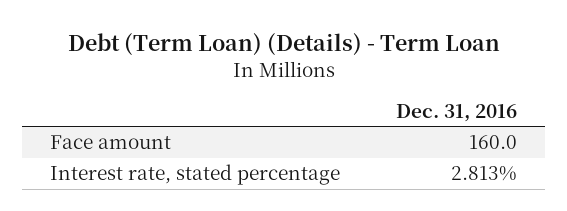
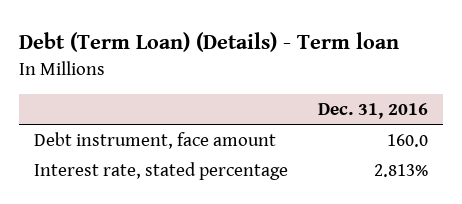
- Debt (Term Loan) (Details) - Term Loan
+ Debt (Term Loan) (Details) - Term loan
- Face amount | 160.0
+ Debt instrument, face amount | 160.0

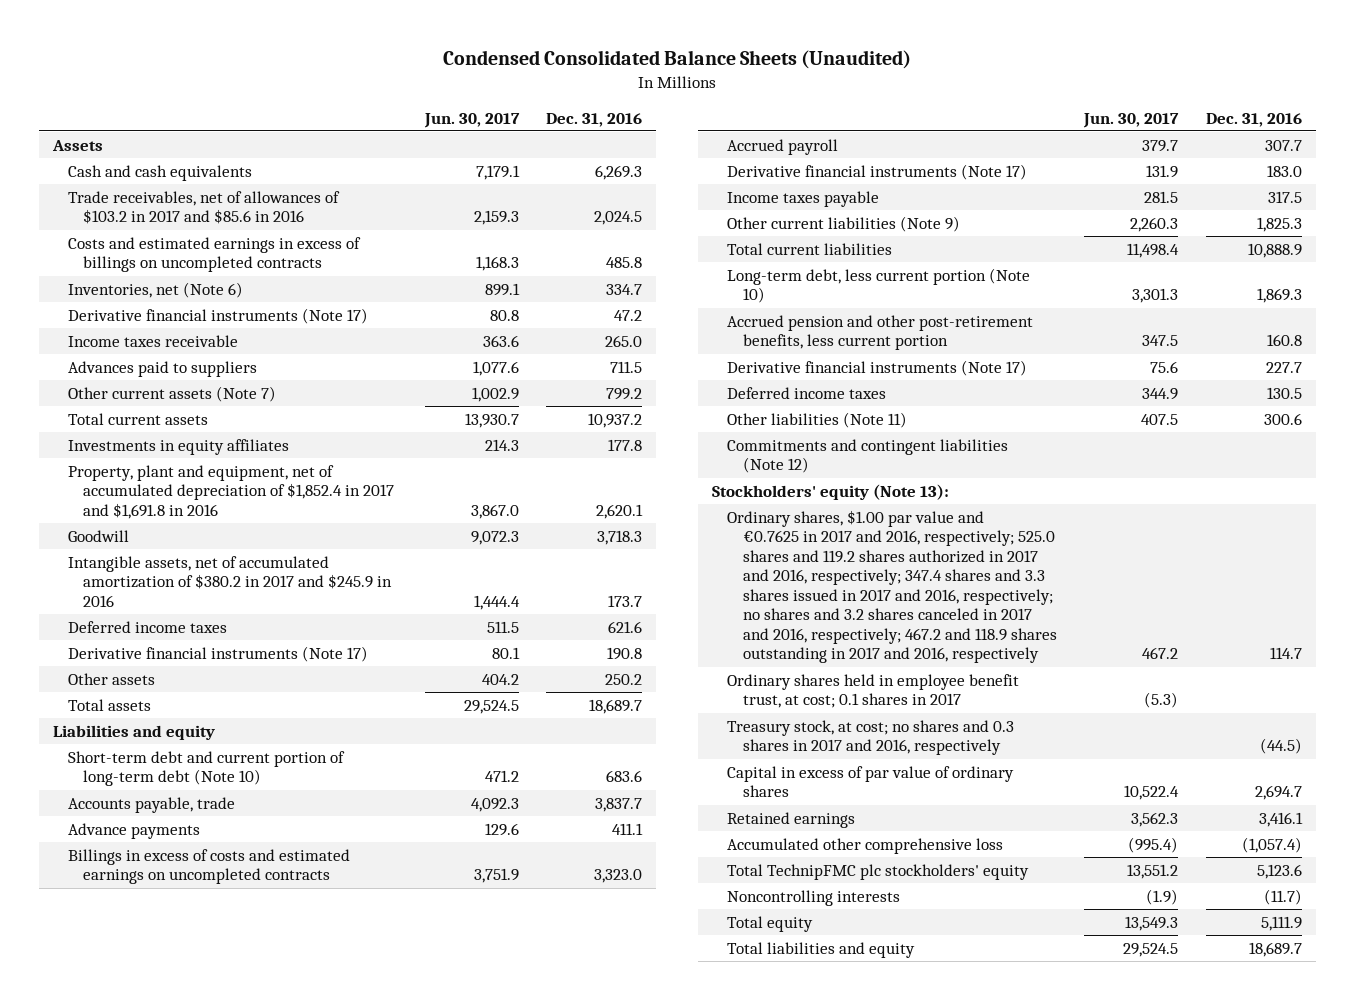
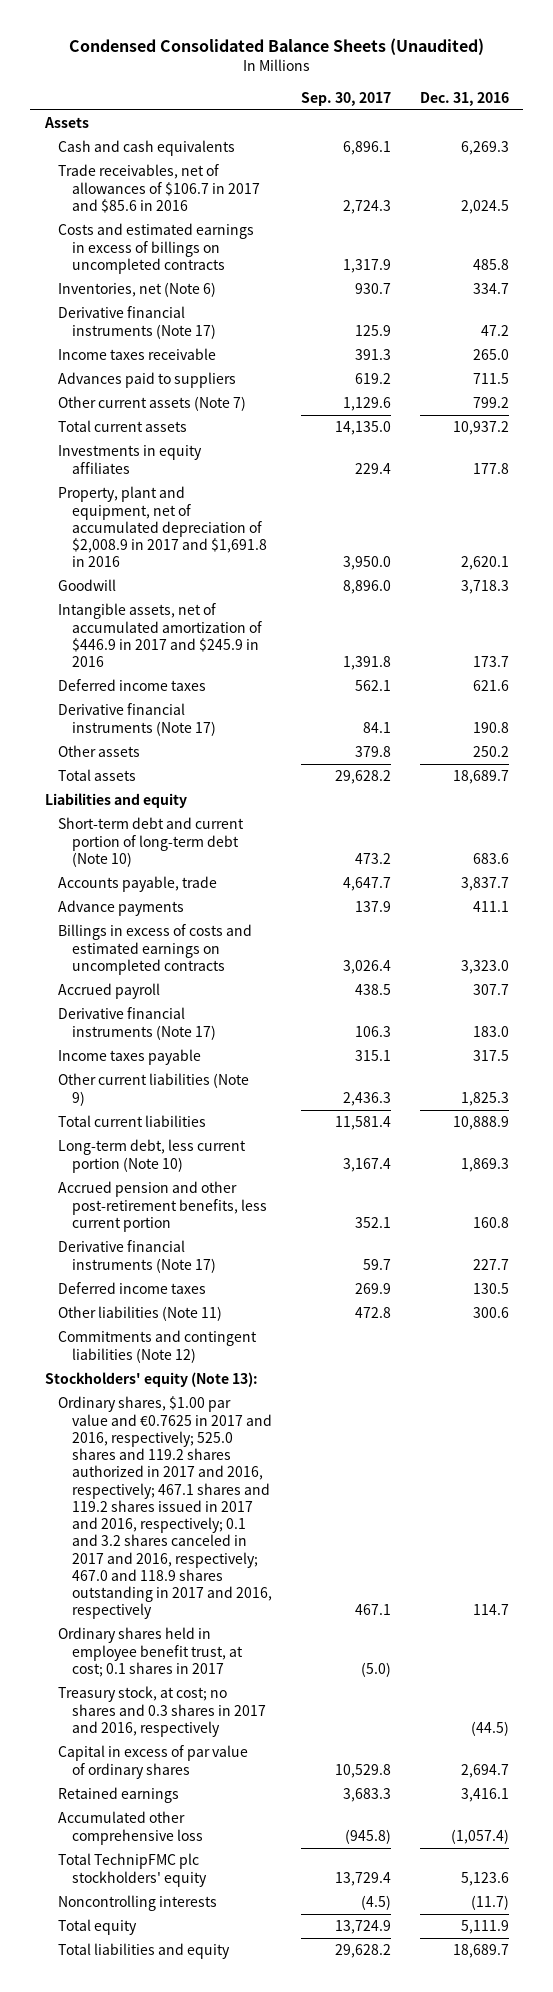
- | Jun. 30, 2017 | Dec. 31, 2016
+ | Sep. 30, 2017 | Dec. 31, 2016
- Trade receivables, net of allowances of $103.2 in 2017 and $85.6 in 2016 | 2,159.3 | 2,024.5
+ Trade receivables, net of allowances of $106.7 in 2017 and $85.6 in 2016 | 2,724.3 | 2,024.5
- Property, plant and equipment, net of accumulated depreciation of $1,852.4 in 2017 and $1,691.8 in 2016 | 3,867.0 | 2,620.1
+ Property, plant and equipment, net of accumulated depreciation of $2,008.9 in 2017 and $1,691.8 in 2016 | 3,950.0 | 2,620.1
- Intangible assets, net of accumulated amortization of $380.2 in 2017 and $245.9 in 2016 | 1,444.4 | 173.7
+ Intangible assets, net of accumulated amortization of $446.9 in 2017 and $245.9 in 2016 | 1,391.8 | 173.7
- Ordinary shares, $1.00 par value and €0.7625 in 2017 and 2016, respectively; 525.0 shares and 119.2 shares authorized in 2017 and 2016, respectively; 347.4 shares and 3.3 shares issued in 2017 and 2016, respectively; no shares and 3.2 shares canceled in 2017 and 2016, respectively; 467.2 and 118.9 shares outstanding in 2017 and 2016, respectively | 467.2 | 114.7
+ Ordinary shares, $1.00 par value and €0.7625 in 2017 and 2016, respectively; 525.0 shares and 119.2 shares authorized in 2017 and 2016, respectively; 467.1 shares and 119.2 shares issued in 2017 and 2016, respectively; 0.1 and 3.2 shares canceled in 2017 and 2016, respectively; 467.0 and 118.9 shares outstanding in 2017 and 2016, respectively | 467.1 | 114.7

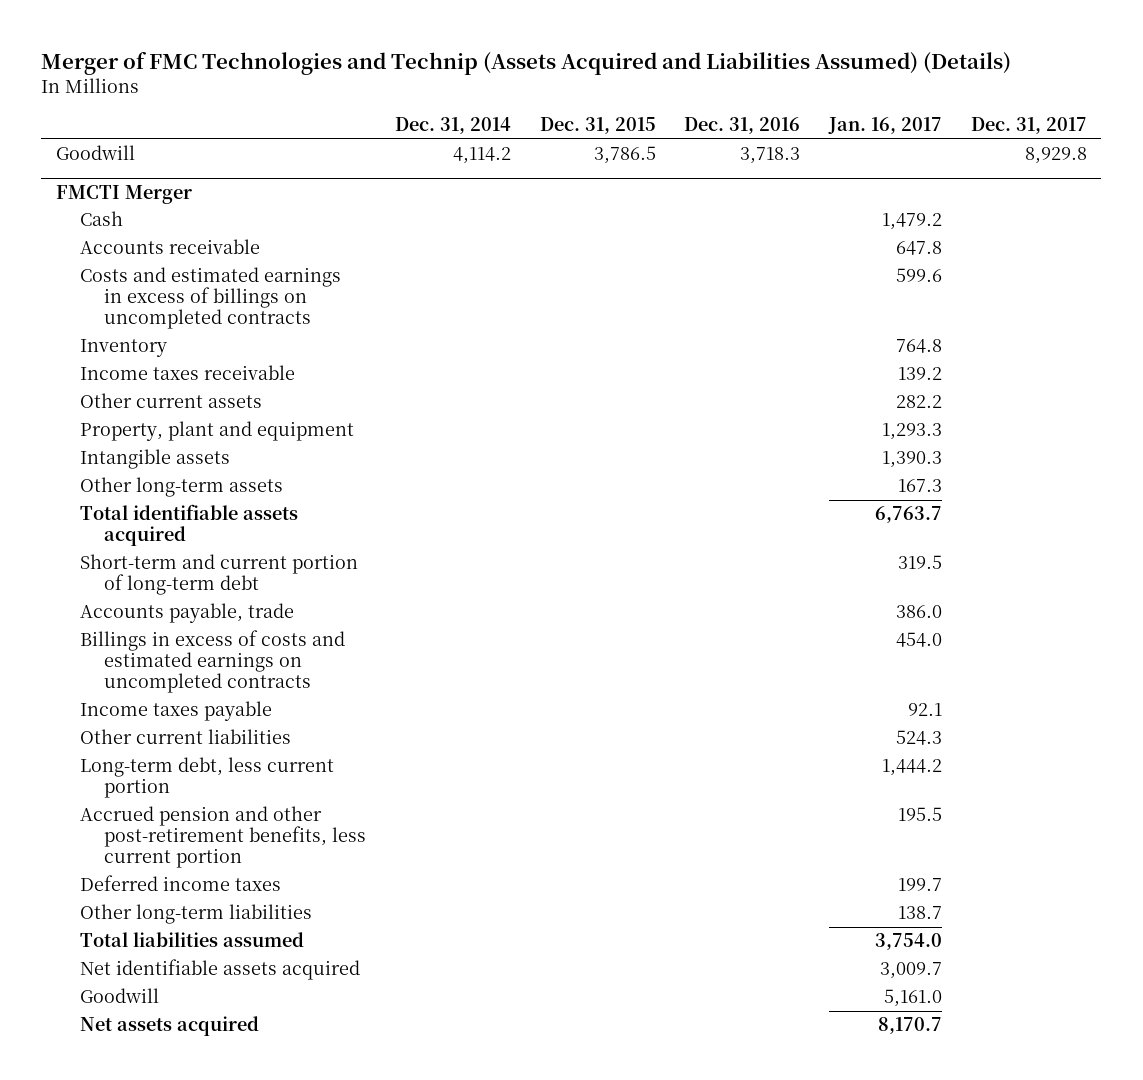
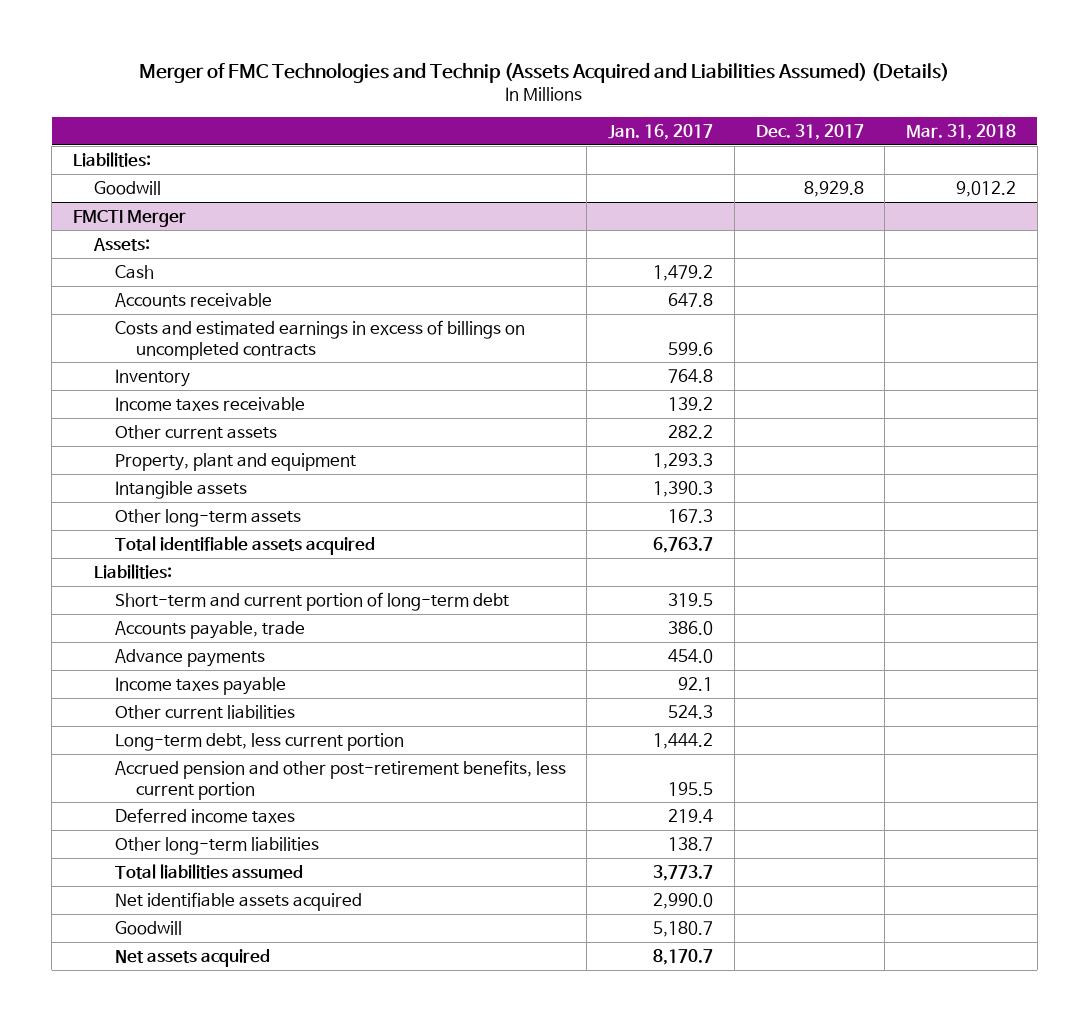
- | Dec. 31, 2014 | Dec. 31, 2015 | Dec. 31, 2016 | Jan. 16, 2017 | Dec. 31, 2017
+ | Jan. 16, 2017 | Dec. 31, 2017 | Mar. 31, 2018
+ Liabilities:
@ FMCTI Merger
+ Assets:
+ Liabilities:
- Billings in excess of costs and estimated earnings on uncompleted contracts | | | | 454.0 |
+ Advance payments | 454.0 | |
- Deferred income taxes | | | | 199.7 |
+ Deferred income taxes | 219.4 | |
- Total liabilities assumed | | | | 3,754.0 |
- Net identifiable assets acquired | | | | 3,009.7 |
- Goodwill | | | | 5,161.0 |
+ Total liabilities assumed | 3,773.7 | |
+ Net identifiable assets acquired | 2,990.0 | |
+ Goodwill | 5,180.7 | |

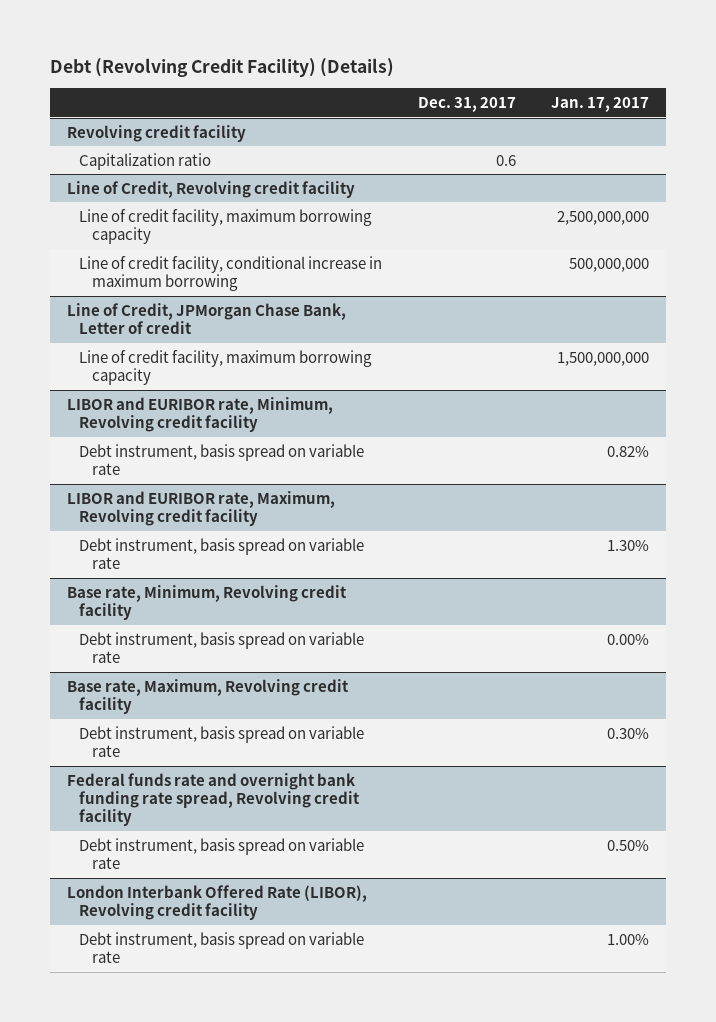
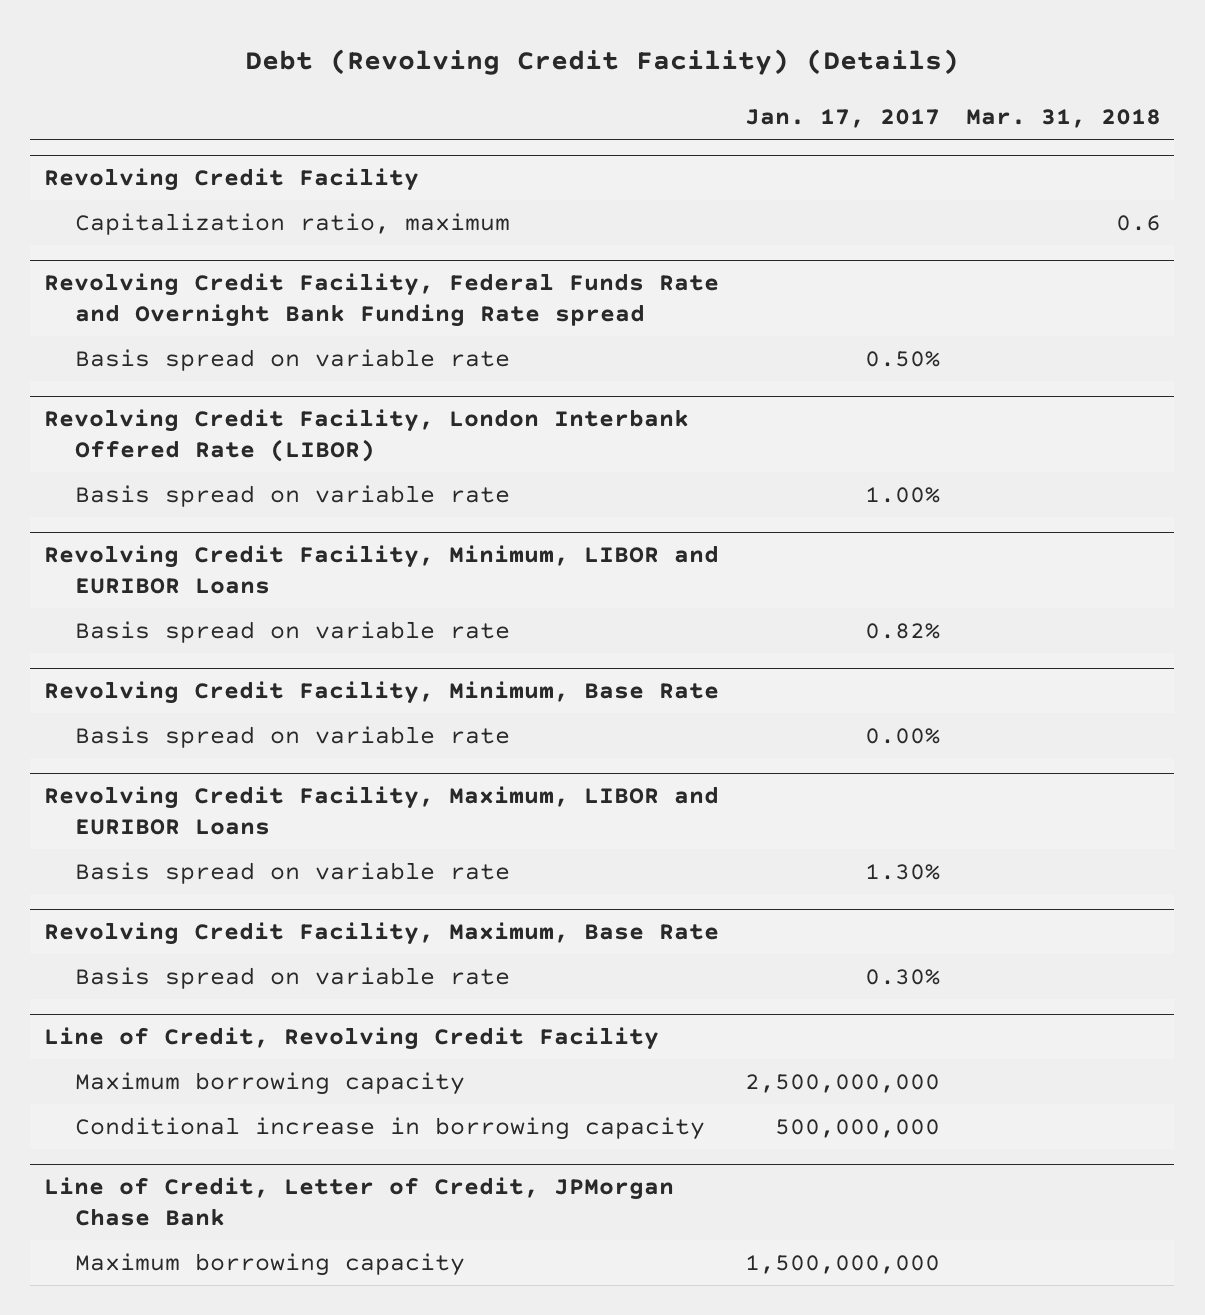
- | Dec. 31, 2017 | Jan. 17, 2017
+ | Jan. 17, 2017 | Mar. 31, 2018
- Revolving credit facility
- Capitalization ratio | 0.6 |
- Line of Credit, Revolving credit facility
- Line of credit facility, maximum borrowing capacity | | 2,500,000,000
- Line of credit facility, conditional increase in maximum borrowing | | 500,000,000
- Line of Credit, JPMorgan Chase Bank, Letter of credit
- Line of credit facility, maximum borrowing capacity | | 1,500,000,000
- LIBOR and EURIBOR rate, Minimum, Revolving credit facility
- Debt instrument, basis spread on variable rate | | 0.82%
- LIBOR and EURIBOR rate, Maximum, Revolving credit facility
- Debt instrument, basis spread on variable rate | | 1.30%
- Base rate, Minimum, Revolving credit facility
- Debt instrument, basis spread on variable rate | | 0.00%
- Base rate, Maximum, Revolving credit facility
- Debt instrument, basis spread on variable rate | | 0.30%
- Federal funds rate and overnight bank funding rate spread, Revolving credit facility
- Debt instrument, basis spread on variable rate | | 0.50%
- London Interbank Offered Rate (LIBOR), Revolving credit facility
- Debt instrument, basis spread on variable rate | | 1.00%
+ Revolving Credit Facility
+ Capitalization ratio, maximum | | 0.6
+ Revolving Credit Facility, Federal Funds Rate and Overnight Bank Funding Rate spread
+ Basis spread on variable rate | 0.50% |
+ Revolving Credit Facility, London Interbank Offered Rate (LIBOR)
+ Basis spread on variable rate | 1.00% |
+ Revolving Credit Facility, Minimum, LIBOR and EURIBOR Loans
+ Basis spread on variable rate | 0.82% |
+ Revolving Credit Facility, Minimum, Base Rate
+ Basis spread on variable rate | 0.00% |
+ Revolving Credit Facility, Maximum, LIBOR and EURIBOR Loans
+ Basis spread on variable rate | 1.30% |
+ Revolving Credit Facility, Maximum, Base Rate
+ Basis spread on variable rate | 0.30% |
+ Line of Credit, Revolving Credit Facility
+ Maximum borrowing capacity | 2,500,000,000 |
+ Conditional increase in borrowing capacity | 500,000,000 |
+ Line of Credit, Letter of Credit, JPMorgan Chase Bank
+ Maximum borrowing capacity | 1,500,000,000 |

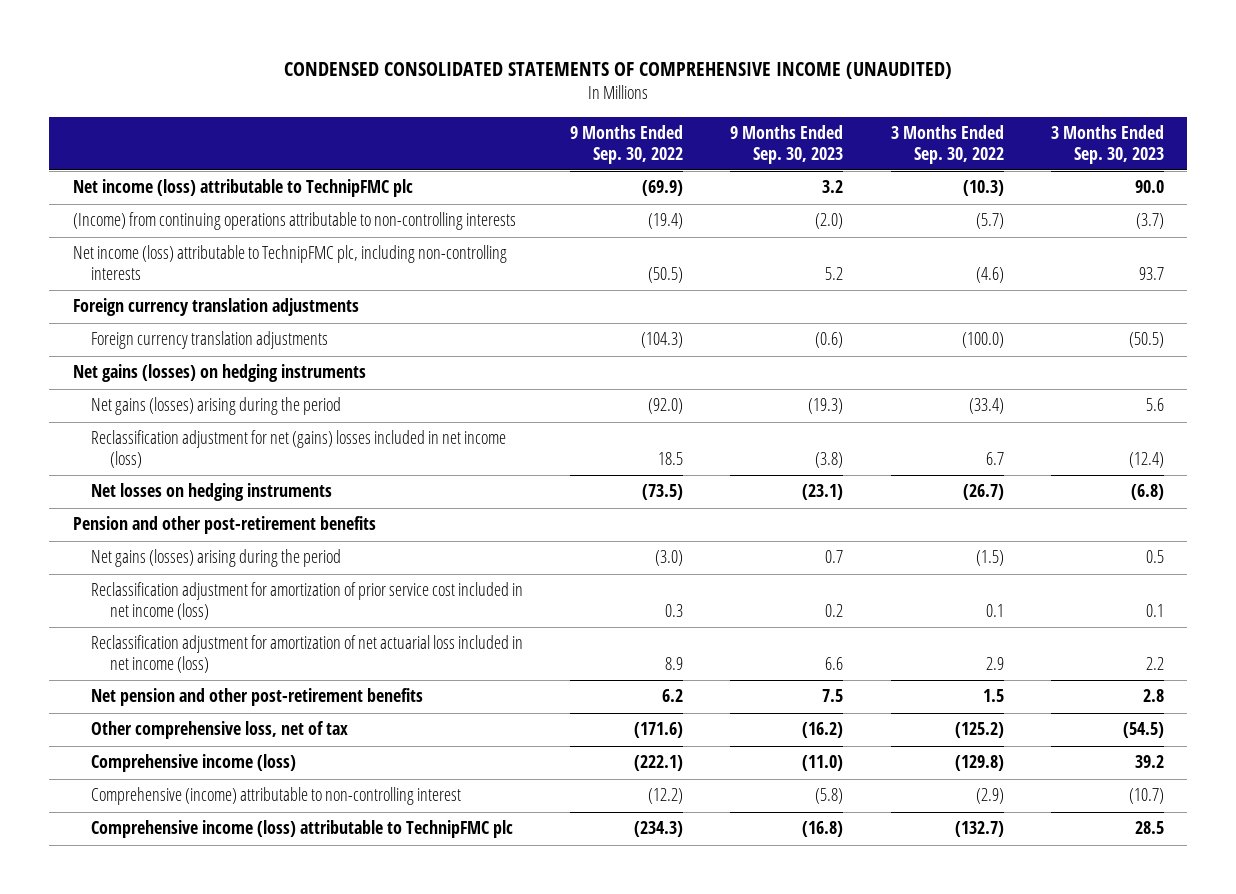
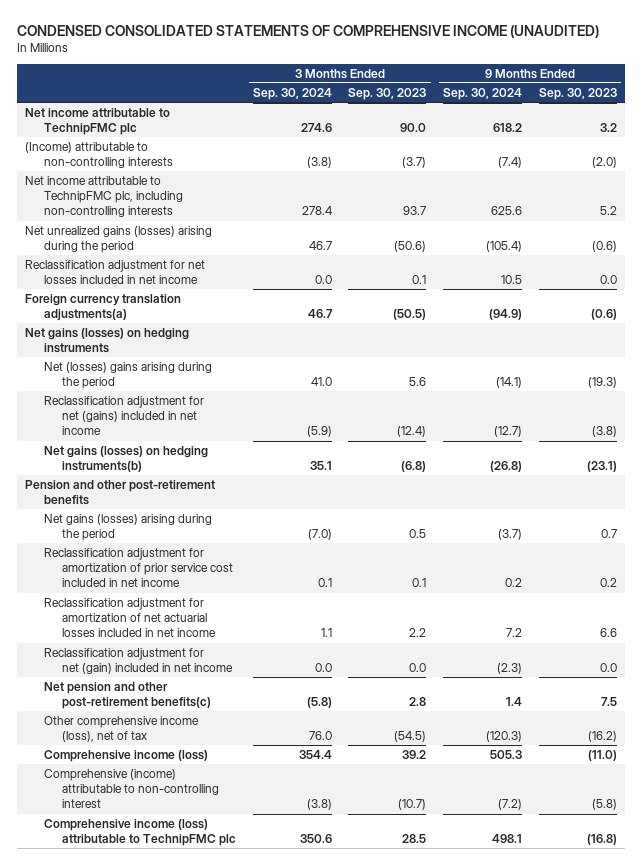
- | 9 Months Ended Sep. 30, 2022 | 9 Months Ended Sep. 30, 2023 | 3 Months Ended Sep. 30, 2022 | 3 Months Ended Sep. 30, 2023
+ | 3 Months Ended Sep. 30, 2024 | 3 Months Ended Sep. 30, 2023 | 9 Months Ended Sep. 30, 2024 | 9 Months Ended Sep. 30, 2023
- Net income (loss) attributable to TechnipFMC plc | (69.9) | 3.2 | (10.3) | 90.0
- (Income) from continuing operations attributable to non-controlling interests | (19.4) | (2.0) | (5.7) | (3.7)
- Net income (loss) attributable to TechnipFMC plc, including non-controlling interests | (50.5) | 5.2 | (4.6) | 93.7
- Foreign currency translation adjustments
- Foreign currency translation adjustments | (104.3) | (0.6) | (100.0) | (50.5)
+ Net income attributable to TechnipFMC plc | 274.6 | 90.0 | 618.2 | 3.2
+ (Income) attributable to non-controlling interests | (3.8) | (3.7) | (7.4) | (2.0)
+ Net income attributable to TechnipFMC plc, including non-controlling interests | 278.4 | 93.7 | 625.6 | 5.2
+ Net unrealized gains (losses) arising during the period | 46.7 | (50.6) | (105.4) | (0.6)
+ Reclassification adjustment for net losses included in net income | 0.0 | 0.1 | 10.5 | 0.0
+ Foreign currency translation adjustments(a) | 46.7 | (50.5) | (94.9) | (0.6)
- Net gains (losses) arising during the period | (92.0) | (19.3) | (33.4) | 5.6
- Reclassification adjustment for net (gains) losses included in net income (loss) | 18.5 | (3.8) | 6.7 | (12.4)
- Net losses on hedging instruments | (73.5) | (23.1) | (26.7) | (6.8)
+ Net (losses) gains arising during the period | 41.0 | 5.6 | (14.1) | (19.3)
+ Reclassification adjustment for net (gains) included in net income | (5.9) | (12.4) | (12.7) | (3.8)
+ Net gains (losses) on hedging instruments(b) | 35.1 | (6.8) | (26.8) | (23.1)
- Reclassification adjustment for amortization of prior service cost included in net income (loss) | 0.3 | 0.2 | 0.1 | 0.1
- Reclassification adjustment for amortization of net actuarial loss included in net income (loss) | 8.9 | 6.6 | 2.9 | 2.2
- Net pension and other post-retirement benefits | 6.2 | 7.5 | 1.5 | 2.8
- Other comprehensive loss, net of tax | (171.6) | (16.2) | (125.2) | (54.5)
+ Reclassification adjustment for amortization of prior service cost included in net income | 0.1 | 0.1 | 0.2 | 0.2
+ Reclassification adjustment for amortization of net actuarial losses included in net income | 1.1 | 2.2 | 7.2 | 6.6
+ Reclassification adjustment for net (gain) included in net income | 0.0 | 0.0 | (2.3) | 0.0
+ Net pension and other post-retirement benefits(c) | (5.8) | 2.8 | 1.4 | 7.5
+ Other comprehensive income (loss), net of tax | 76.0 | (54.5) | (120.3) | (16.2)

